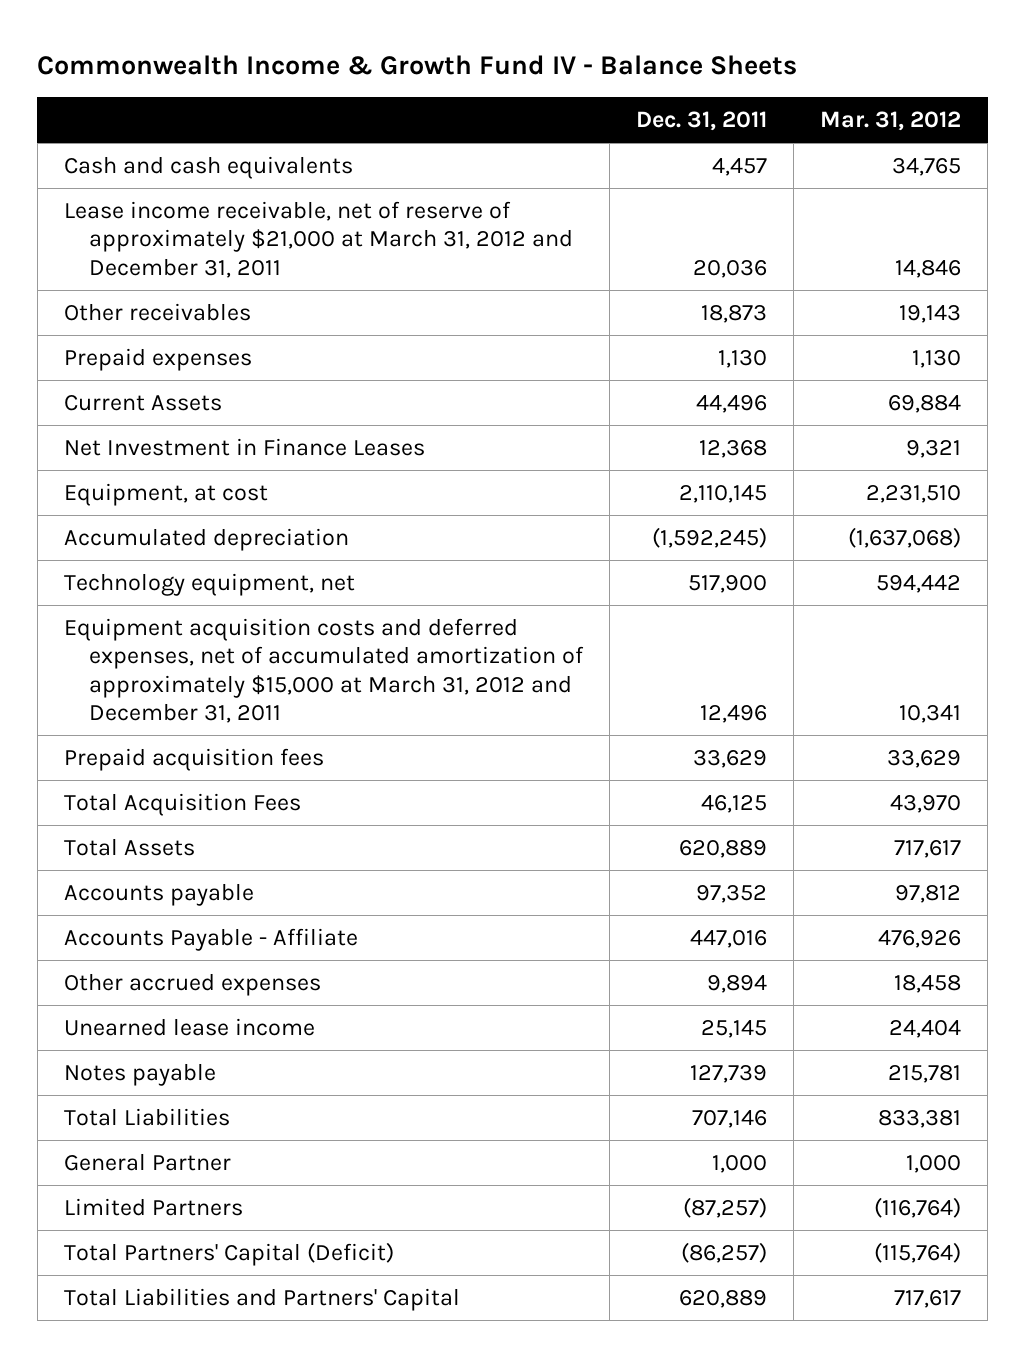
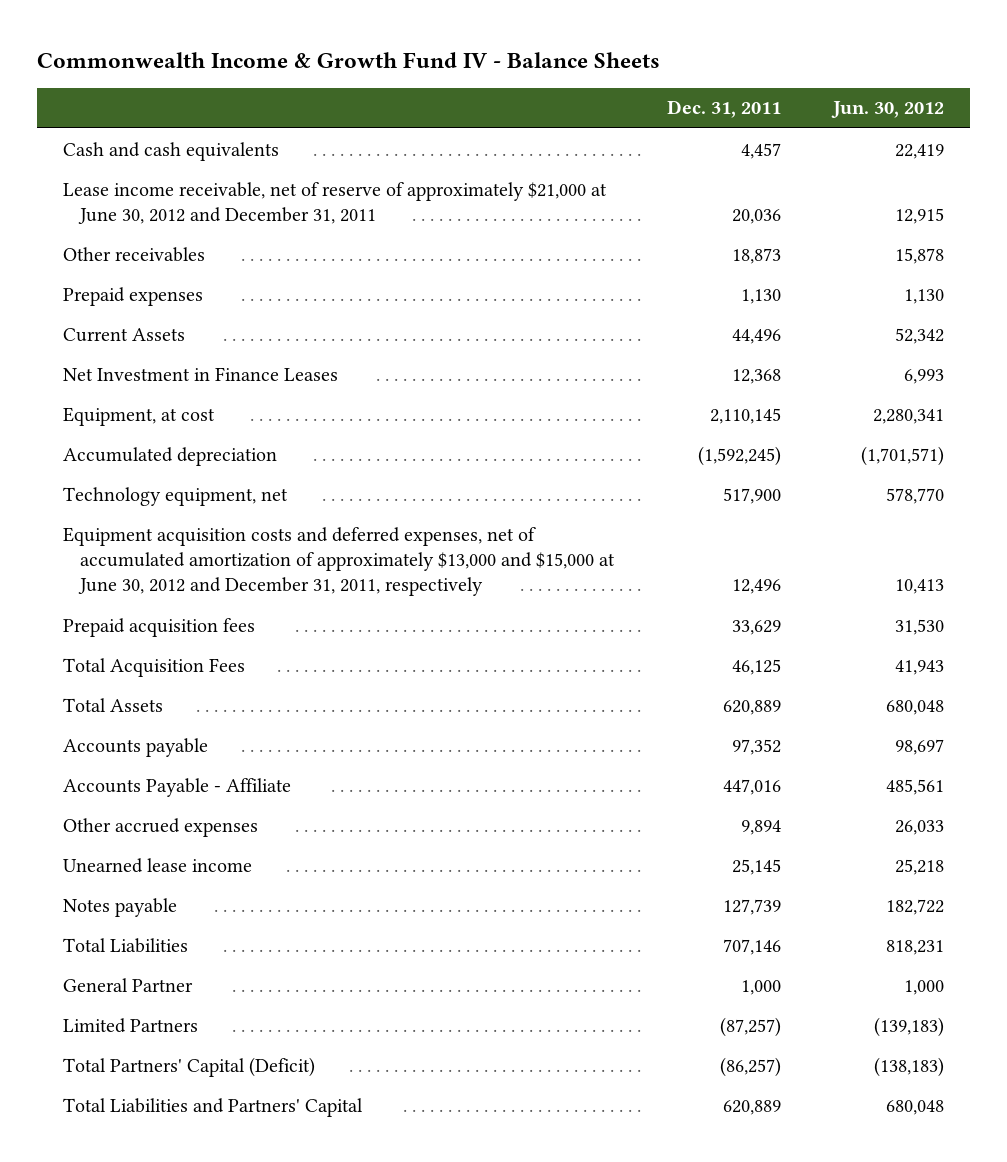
- | Dec. 31, 2011 | Mar. 31, 2012
+ | Dec. 31, 2011 | Jun. 30, 2012
- Lease income receivable, net of reserve of approximately $21,000 at March 31, 2012 and December 31, 2011 | 20,036 | 14,846
+ Lease income receivable, net of reserve of approximately $21,000 at June 30, 2012 and December 31, 2011 | 20,036 | 12,915
- Equipment acquisition costs and deferred expenses, net of accumulated amortization of approximately $15,000 at March 31, 2012 and December 31, 2011 | 12,496 | 10,341
+ Equipment acquisition costs and deferred expenses, net of accumulated amortization of approximately $13,000 and $15,000 at June 30, 2012 and December 31, 2011, respectively | 12,496 | 10,413

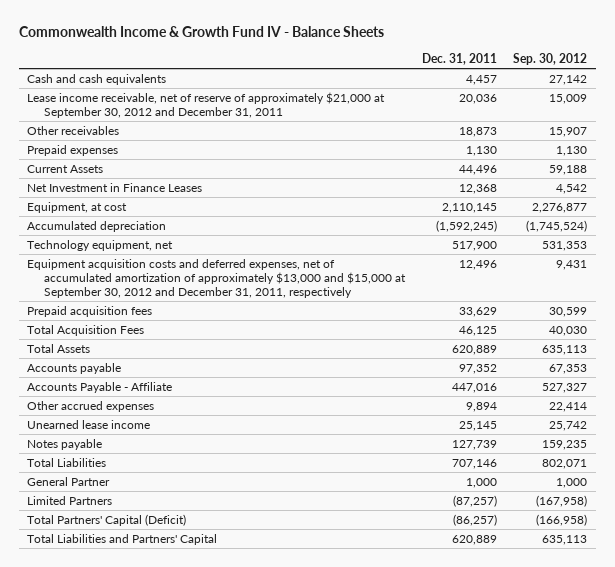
- | Dec. 31, 2011 | Jun. 30, 2012
+ | Dec. 31, 2011 | Sep. 30, 2012
- Lease income receivable, net of reserve of approximately $21,000 at June 30, 2012 and December 31, 2011 | 20,036 | 12,915
+ Lease income receivable, net of reserve of approximately $21,000 at September 30, 2012 and December 31, 2011 | 20,036 | 15,009
- Equipment acquisition costs and deferred expenses, net of accumulated amortization of approximately $13,000 and $15,000 at June 30, 2012 and December 31, 2011, respectively | 12,496 | 10,413
+ Equipment acquisition costs and deferred expenses, net of accumulated amortization of approximately $13,000 and $15,000 at September 30, 2012 and December 31, 2011, respectively | 12,496 | 9,431

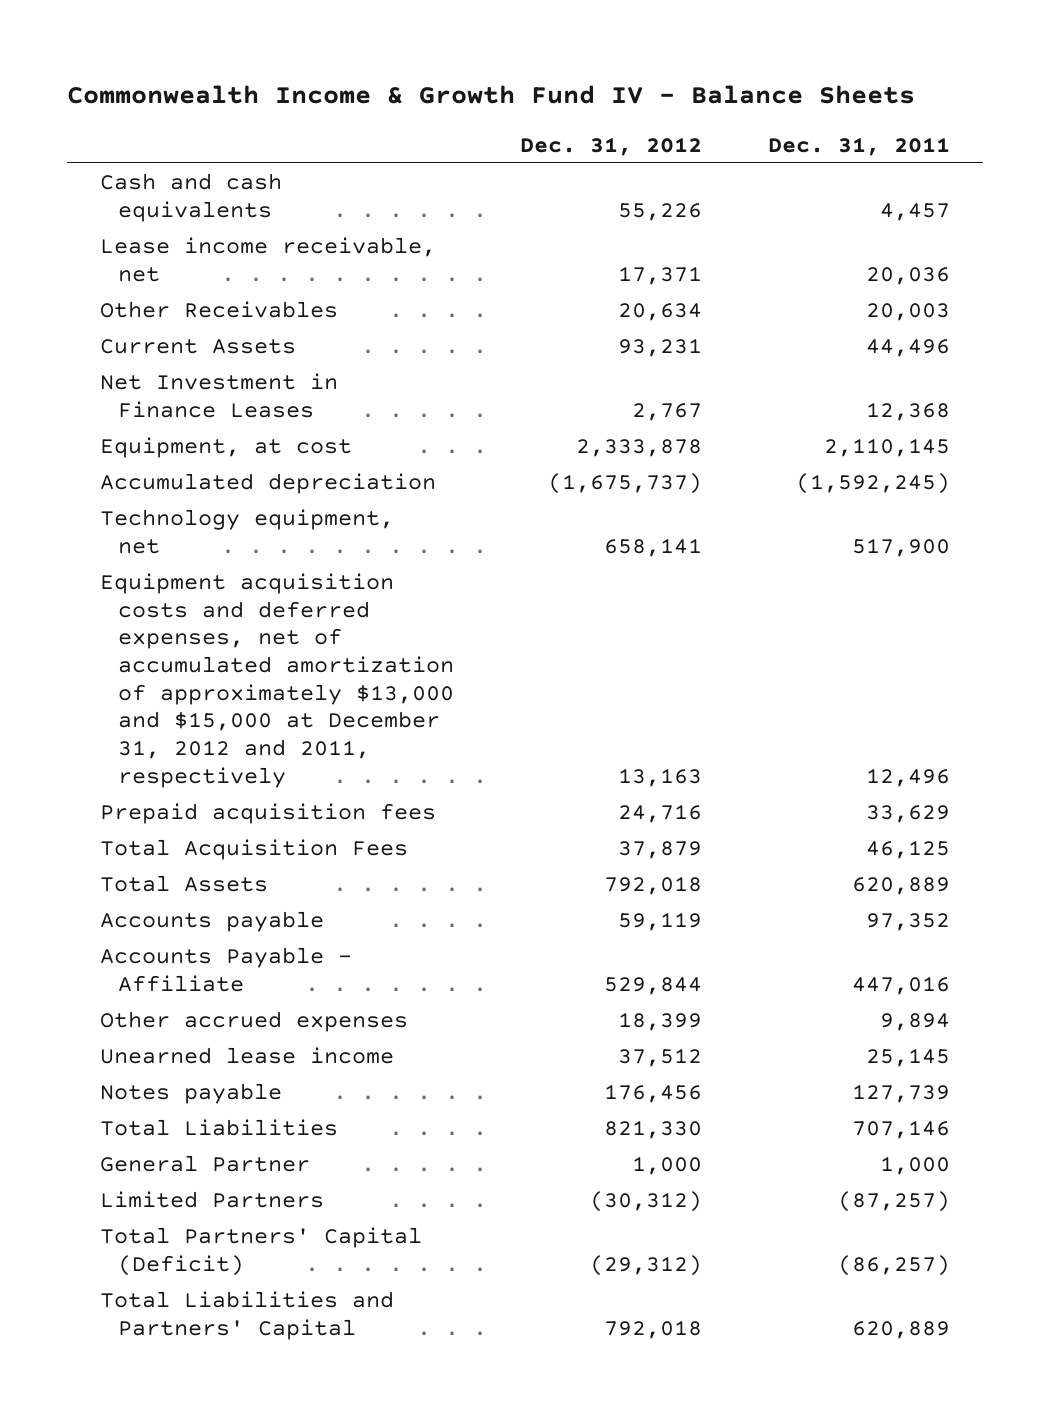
- | Dec. 31, 2011 | Sep. 30, 2012
+ | Dec. 31, 2012 | Dec. 31, 2011
- Lease income receivable, net of reserve of approximately $21,000 at September 30, 2012 and December 31, 2011 | 20,036 | 15,009
- Other receivables | 18,873 | 15,907
- Prepaid expenses | 1,130 | 1,130
+ Lease income receivable, net | 17,371 | 20,036
+ Other Receivables | 20,634 | 20,003
- Equipment acquisition costs and deferred expenses, net of accumulated amortization of approximately $13,000 and $15,000 at September 30, 2012 and December 31, 2011, respectively | 12,496 | 9,431
+ Equipment acquisition costs and deferred expenses, net of accumulated amortization of approximately $13,000 and $15,000 at December 31, 2012 and 2011, respectively | 13,163 | 12,496

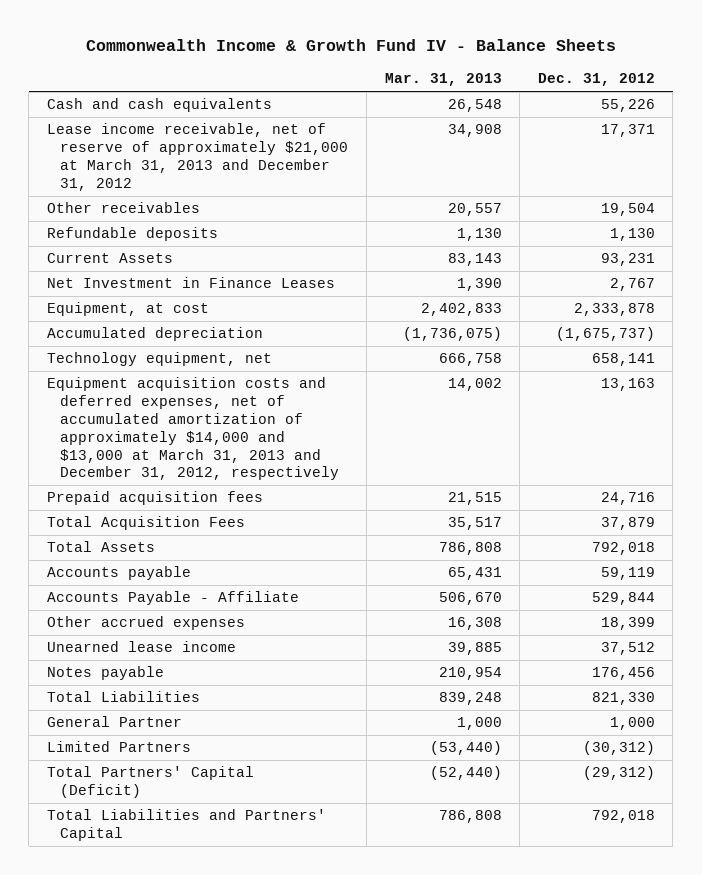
- | Dec. 31, 2012 | Dec. 31, 2011
+ | Mar. 31, 2013 | Dec. 31, 2012
- Lease income receivable, net | 17,371 | 20,036
- Other Receivables | 20,634 | 20,003
+ Lease income receivable, net of reserve of approximately $21,000 at March 31, 2013 and December 31, 2012 | 34,908 | 17,371
+ Other receivables | 20,557 | 19,504
+ Refundable deposits | 1,130 | 1,130
- Equipment acquisition costs and deferred expenses, net of accumulated amortization of approximately $13,000 and $15,000 at December 31, 2012 and 2011, respectively | 13,163 | 12,496
+ Equipment acquisition costs and deferred expenses, net of accumulated amortization of approximately $14,000 and $13,000 at March 31, 2013 and December 31, 2012, respectively | 14,002 | 13,163

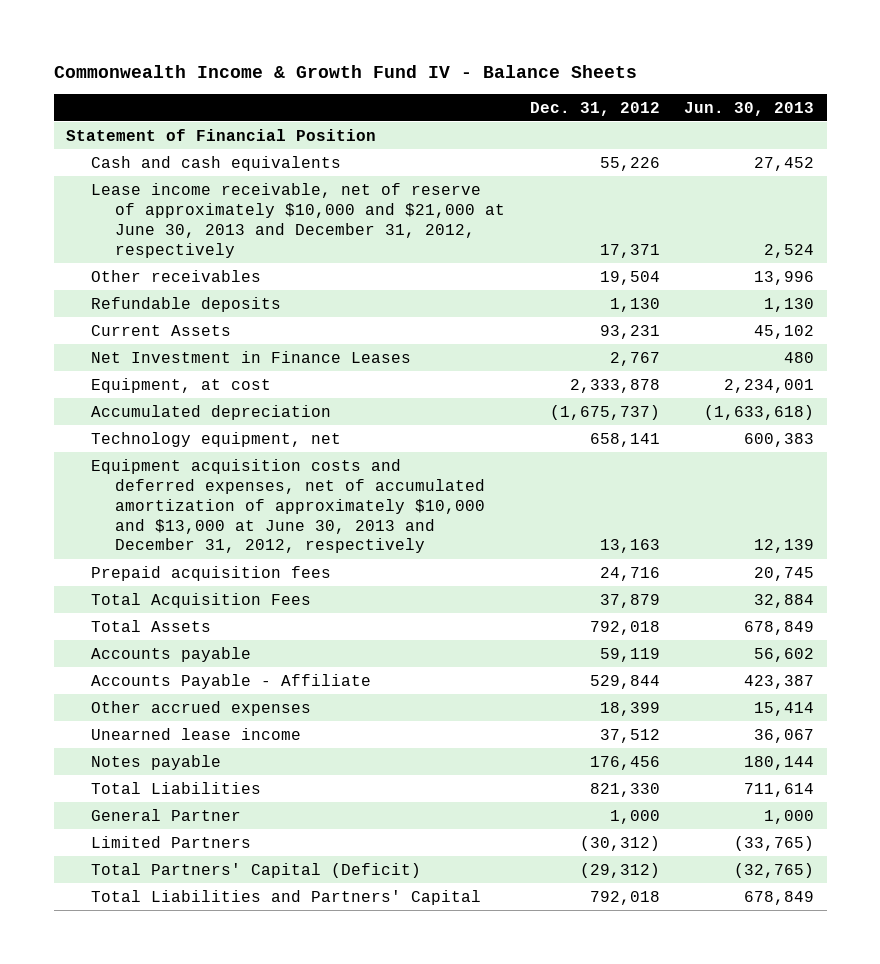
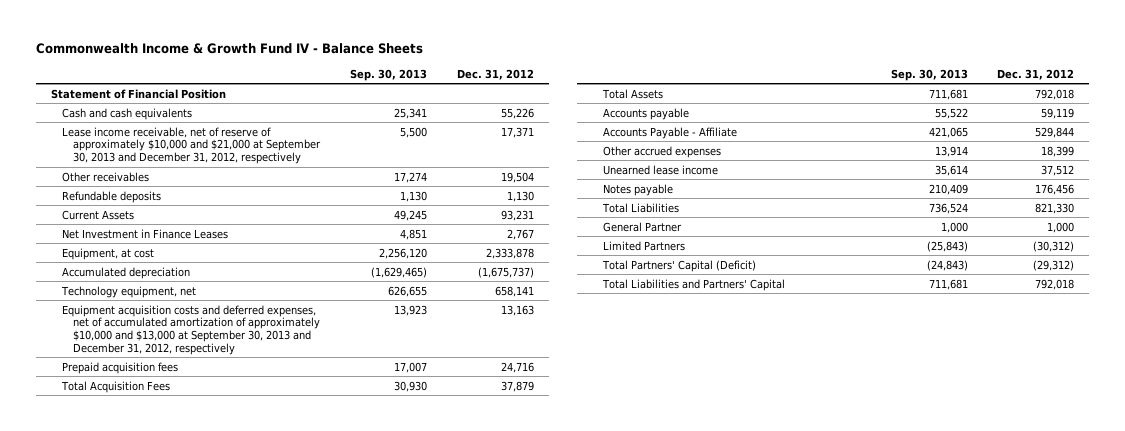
- | Dec. 31, 2012 | Jun. 30, 2013
+ | Sep. 30, 2013 | Dec. 31, 2012
- Lease income receivable, net of reserve of approximately $10,000 and $21,000 at June 30, 2013 and December 31, 2012, respectively | 17,371 | 2,524
+ Lease income receivable, net of reserve of approximately $10,000 and $21,000 at September 30, 2013 and December 31, 2012, respectively | 5,500 | 17,371
- Equipment acquisition costs and deferred expenses, net of accumulated amortization of approximately $10,000 and $13,000 at June 30, 2013 and December 31, 2012, respectively | 13,163 | 12,139
+ Equipment acquisition costs and deferred expenses, net of accumulated amortization of approximately $10,000 and $13,000 at September 30, 2013 and December 31, 2012, respectively | 13,923 | 13,163

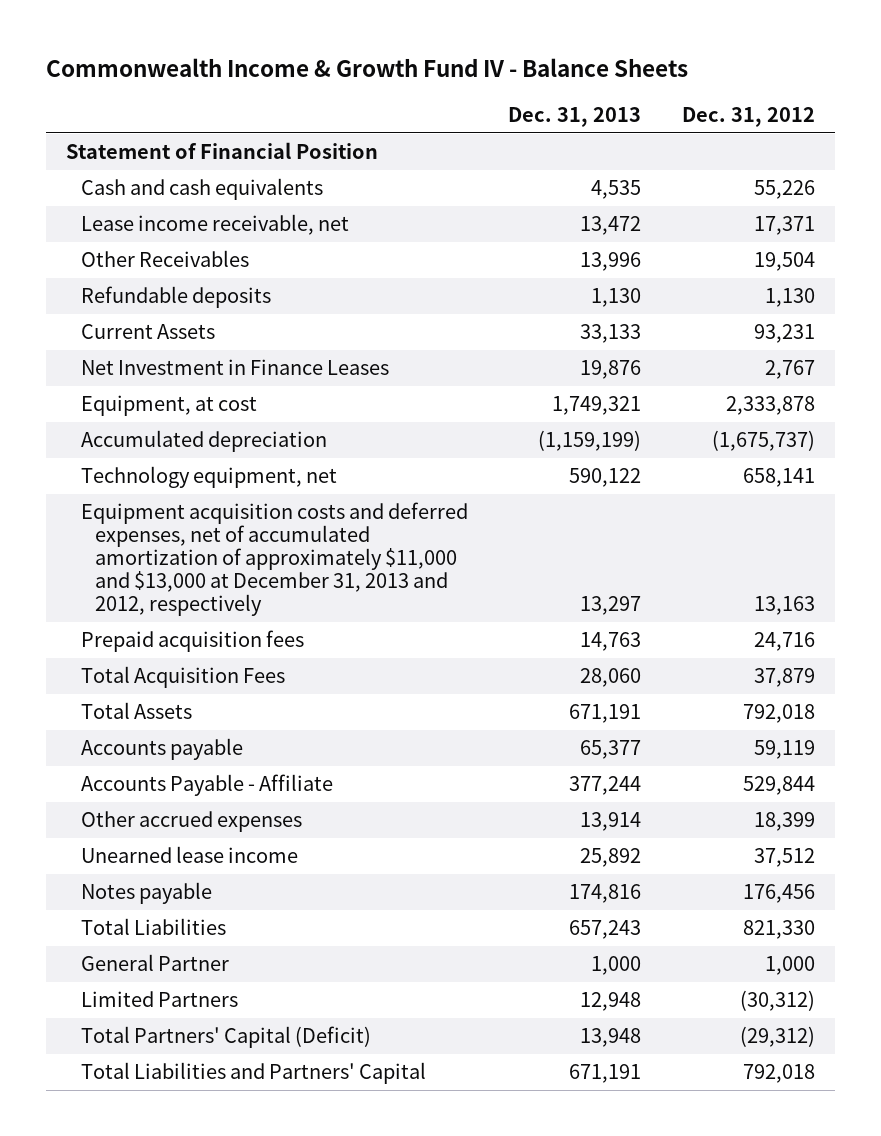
- | Sep. 30, 2013 | Dec. 31, 2012
+ | Dec. 31, 2013 | Dec. 31, 2012
- Lease income receivable, net of reserve of approximately $10,000 and $21,000 at September 30, 2013 and December 31, 2012, respectively | 5,500 | 17,371
- Other receivables | 17,274 | 19,504
+ Lease income receivable, net | 13,472 | 17,371
+ Other Receivables | 13,996 | 19,504
- Equipment acquisition costs and deferred expenses, net of accumulated amortization of approximately $10,000 and $13,000 at September 30, 2013 and December 31, 2012, respectively | 13,923 | 13,163
+ Equipment acquisition costs and deferred expenses, net of accumulated amortization of approximately $11,000 and $13,000 at December 31, 2013 and 2012, respectively | 13,297 | 13,163

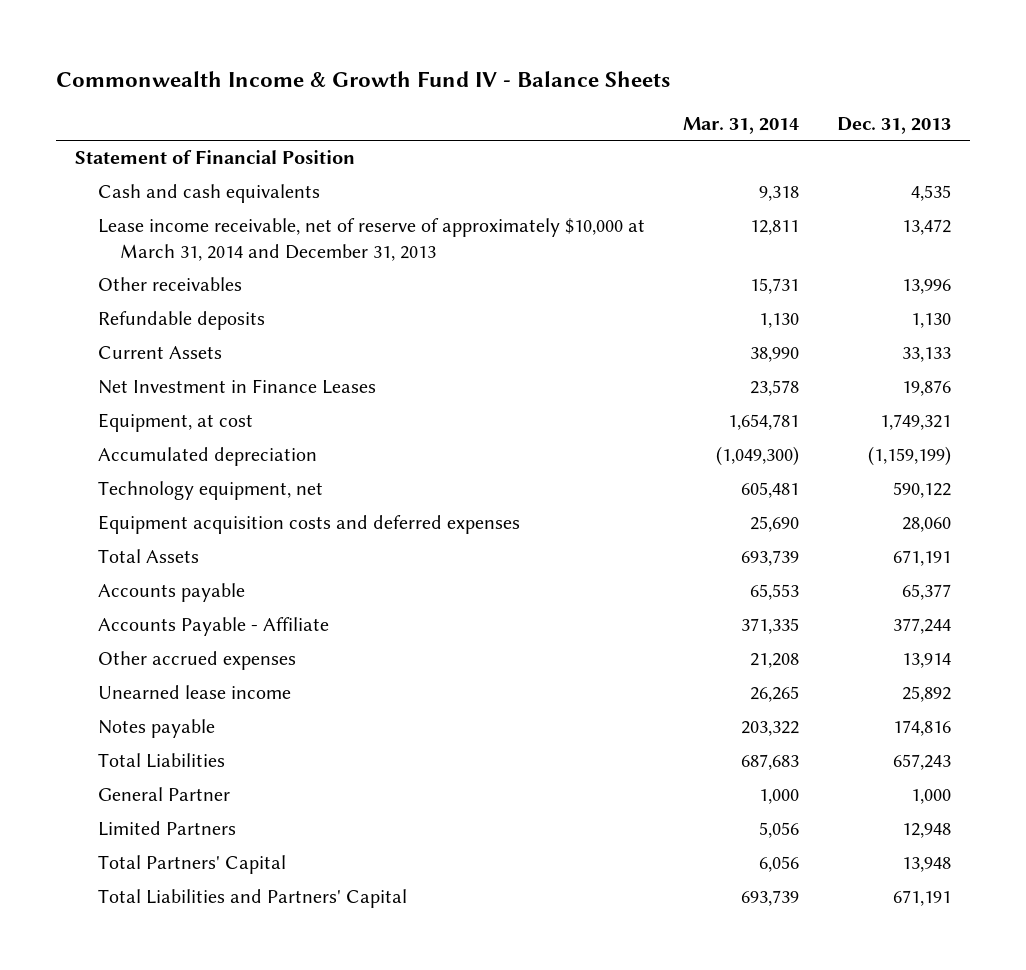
- | Dec. 31, 2013 | Dec. 31, 2012
+ | Mar. 31, 2014 | Dec. 31, 2013
- Lease income receivable, net | 13,472 | 17,371
- Other Receivables | 13,996 | 19,504
+ Lease income receivable, net of reserve of approximately $10,000 at March 31, 2014 and December 31, 2013 | 12,811 | 13,472
+ Other receivables | 15,731 | 13,996
- Equipment acquisition costs and deferred expenses, net of accumulated amortization of approximately $11,000 and $13,000 at December 31, 2013 and 2012, respectively | 13,297 | 13,163
- Prepaid acquisition fees | 14,763 | 24,716
- Total Acquisition Fees | 28,060 | 37,879
+ Equipment acquisition costs and deferred expenses | 25,690 | 28,060
- Total Partners' Capital (Deficit) | 13,948 | (29,312)
+ Total Partners' Capital | 6,056 | 13,948

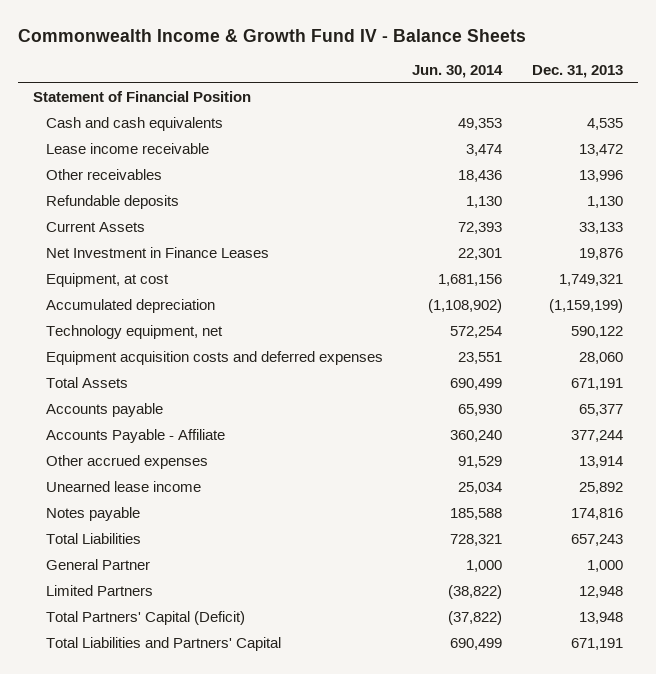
- | Mar. 31, 2014 | Dec. 31, 2013
+ | Jun. 30, 2014 | Dec. 31, 2013
- Lease income receivable, net of reserve of approximately $10,000 at March 31, 2014 and December 31, 2013 | 12,811 | 13,472
+ Lease income receivable | 3,474 | 13,472
- Total Partners' Capital | 6,056 | 13,948
+ Total Partners' Capital (Deficit) | (37,822) | 13,948

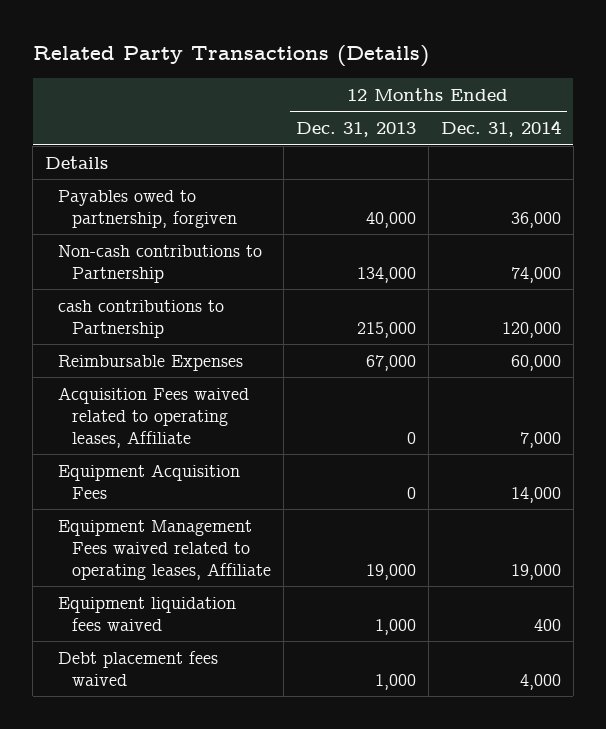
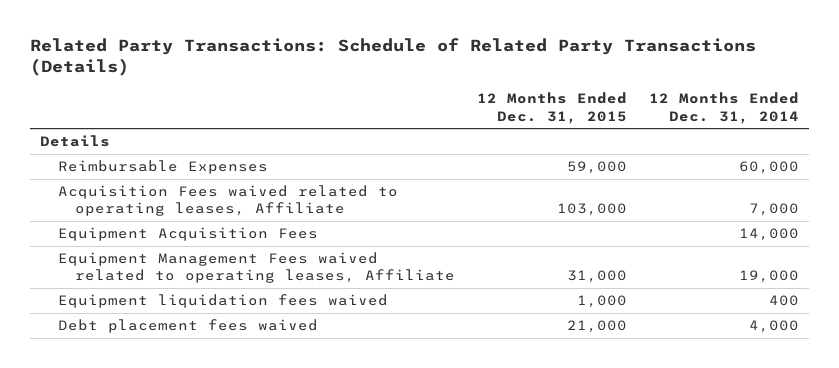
- Related Party Transactions (Details)
+ Related Party Transactions: Schedule of Related Party Transactions (Details)
- | 12 Months Ended Dec. 31, 2013 | 12 Months Ended Dec. 31, 2014
+ | 12 Months Ended Dec. 31, 2015 | 12 Months Ended Dec. 31, 2014
- Payables owed to partnership, forgiven | 40,000 | 36,000
- Non-cash contributions to Partnership | 134,000 | 74,000
- cash contributions to Partnership | 215,000 | 120,000

